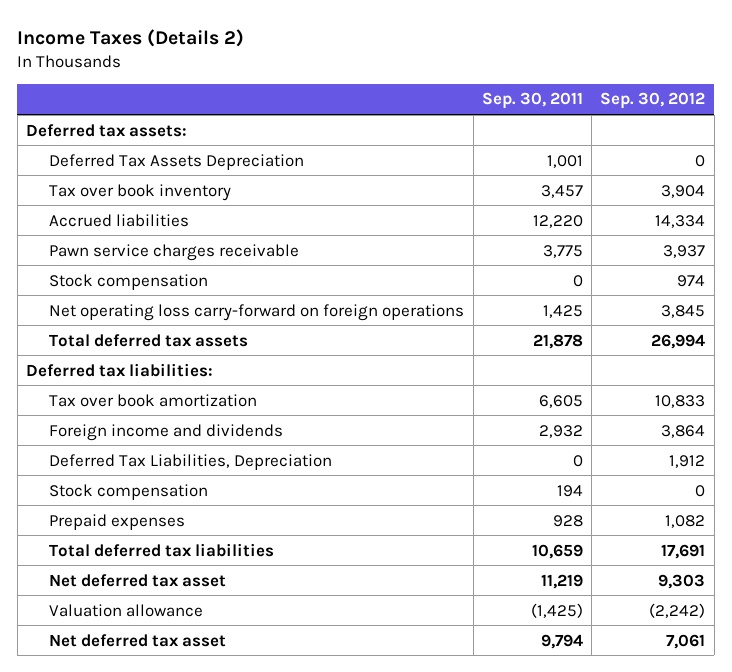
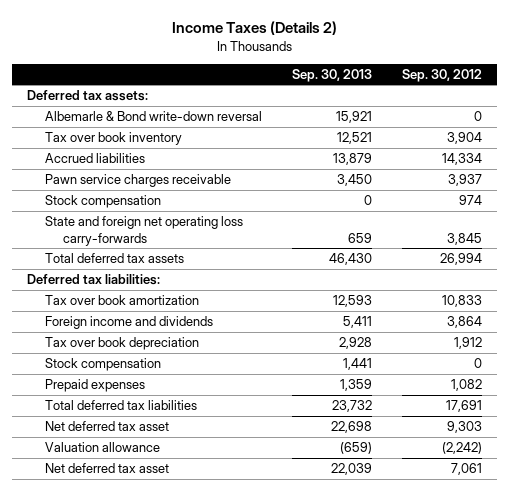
- | Sep. 30, 2011 | Sep. 30, 2012
+ | Sep. 30, 2013 | Sep. 30, 2012
- Deferred Tax Assets Depreciation | 1,001 | 0
+ Albemarle & Bond write-down reversal | 15,921 | 0
- Net operating loss carry-forward on foreign operations | 1,425 | 3,845
+ State and foreign net operating loss carry-forwards | 659 | 3,845
- Deferred Tax Liabilities, Depreciation | 0 | 1,912
+ Tax over book depreciation | 2,928 | 1,912

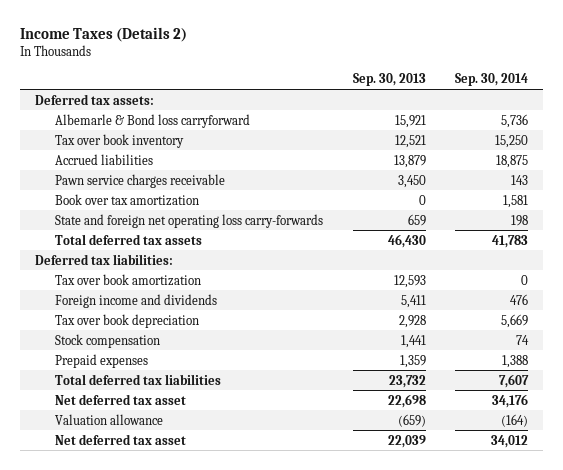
- | Sep. 30, 2013 | Sep. 30, 2012
+ | Sep. 30, 2013 | Sep. 30, 2014
- Albemarle & Bond write-down reversal | 15,921 | 0
+ Albemarle & Bond loss carryforward | 15,921 | 5,736
- Stock compensation | 0 | 974
+ Book over tax amortization | 0 | 1,581

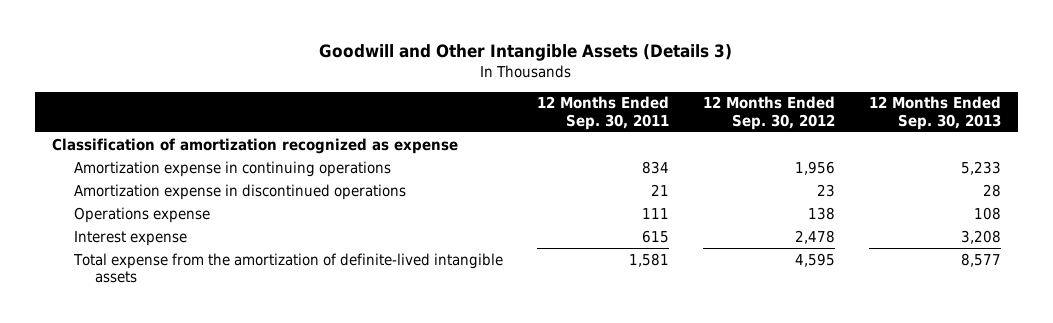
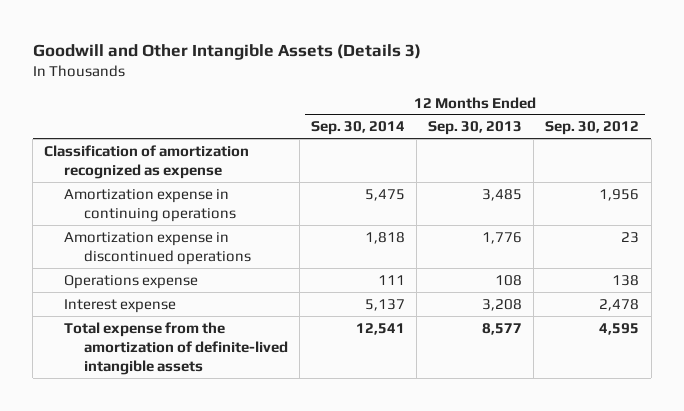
- | 12 Months Ended Sep. 30, 2011 | 12 Months Ended Sep. 30, 2012 | 12 Months Ended Sep. 30, 2013
+ | 12 Months Ended Sep. 30, 2014 | 12 Months Ended Sep. 30, 2013 | 12 Months Ended Sep. 30, 2012
- Amortization expense in continuing operations | 834 | 1,956 | 5,233
- Amortization expense in discontinued operations | 21 | 23 | 28
+ Amortization expense in continuing operations | 5,475 | 3,485 | 1,956
+ Amortization expense in discontinued operations | 1,818 | 1,776 | 23

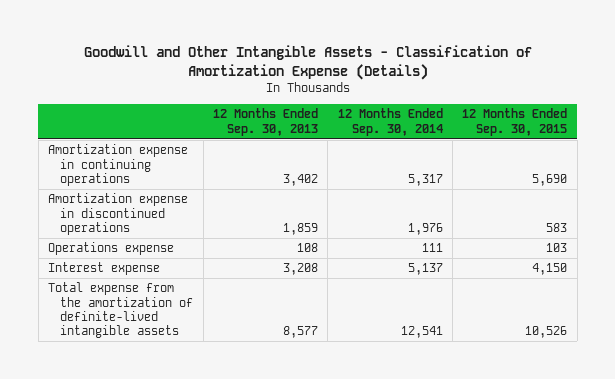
- Goodwill and Other Intangible Assets (Details 3)
+ Goodwill and Other Intangible Assets - Classification of Amortization Expense (Details)
- | 12 Months Ended Sep. 30, 2014 | 12 Months Ended Sep. 30, 2013 | 12 Months Ended Sep. 30, 2012
+ | 12 Months Ended Sep. 30, 2013 | 12 Months Ended Sep. 30, 2014 | 12 Months Ended Sep. 30, 2015
- Classification of amortization recognized as expense
- Amortization expense in continuing operations | 5,475 | 3,485 | 1,956
- Amortization expense in discontinued operations | 1,818 | 1,776 | 23
+ Amortization expense in continuing operations | 3,402 | 5,317 | 5,690
+ Amortization expense in discontinued operations | 1,859 | 1,976 | 583

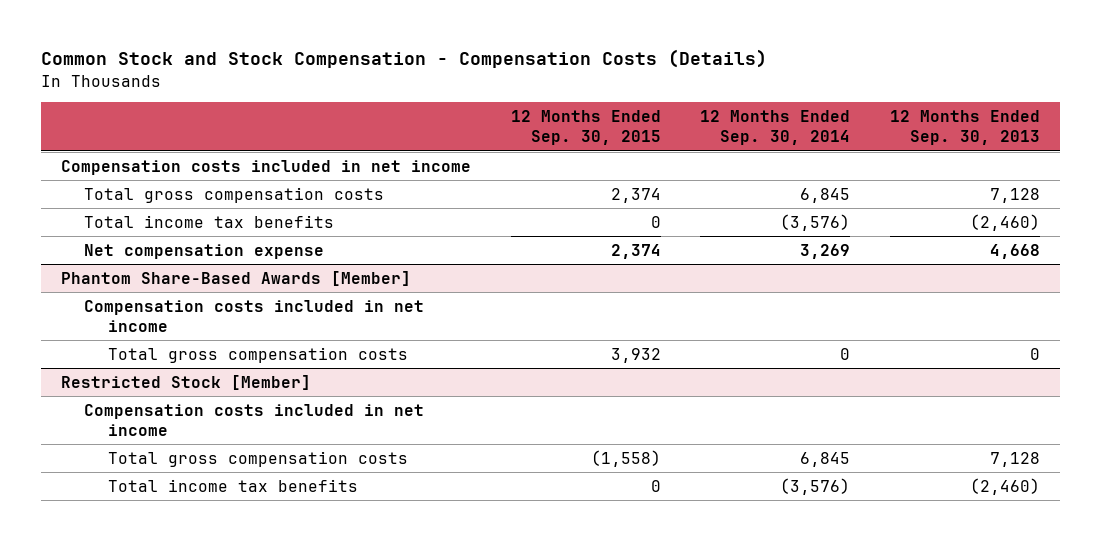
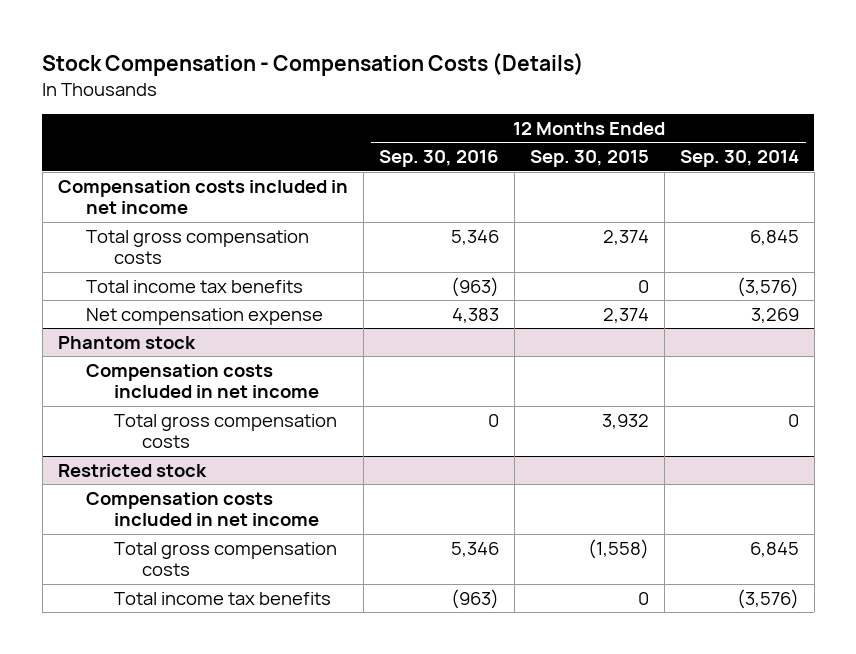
- Common Stock and Stock Compensation - Compensation Costs (Details)
+ Stock Compensation - Compensation Costs (Details)
- | 12 Months Ended Sep. 30, 2015 | 12 Months Ended Sep. 30, 2014 | 12 Months Ended Sep. 30, 2013
+ | 12 Months Ended Sep. 30, 2016 | 12 Months Ended Sep. 30, 2015 | 12 Months Ended Sep. 30, 2014
- Phantom Share-Based Awards [Member]
+ Phantom stock
- Restricted Stock [Member]
+ Restricted stock

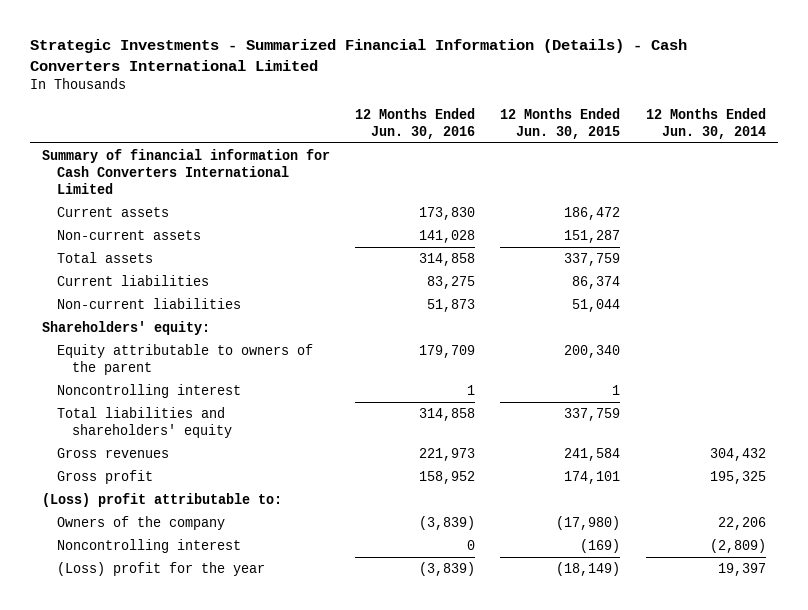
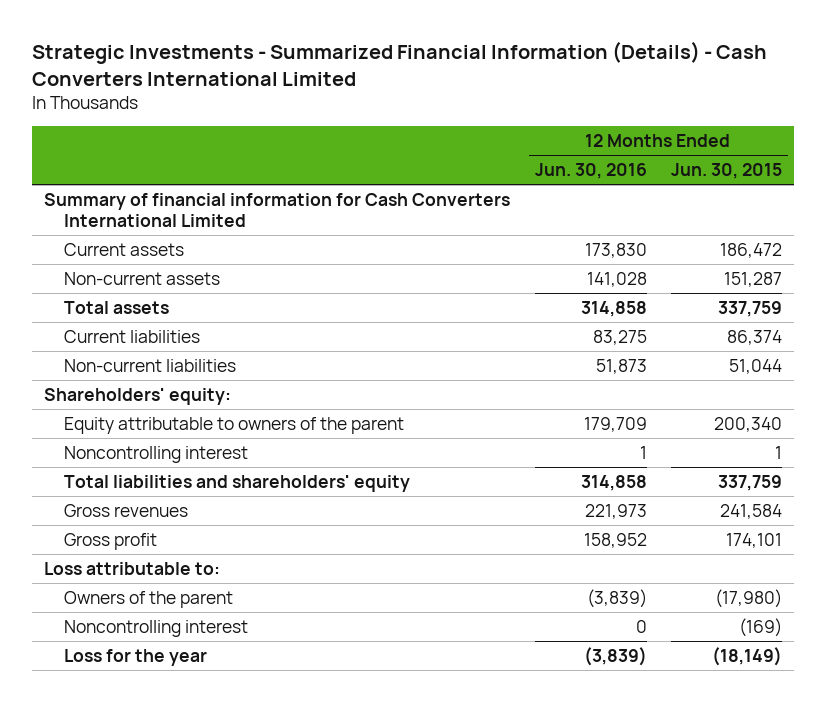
- | 12 Months Ended Jun. 30, 2016 | 12 Months Ended Jun. 30, 2015 | 12 Months Ended Jun. 30, 2014
+ | 12 Months Ended Jun. 30, 2016 | 12 Months Ended Jun. 30, 2015
- (Loss) profit attributable to:
- Owners of the company | (3,839) | (17,980) | 22,206
+ Loss attributable to:
+ Owners of the parent | (3,839) | (17,980)
- (Loss) profit for the year | (3,839) | (18,149) | 19,397
+ Loss for the year | (3,839) | (18,149)

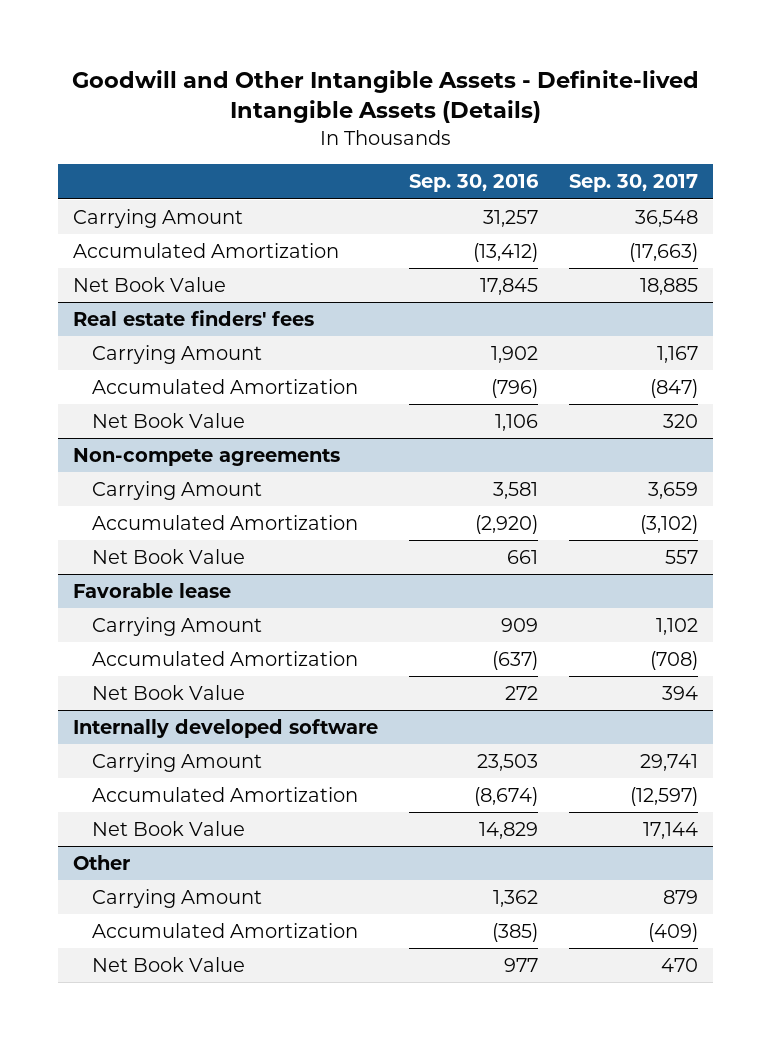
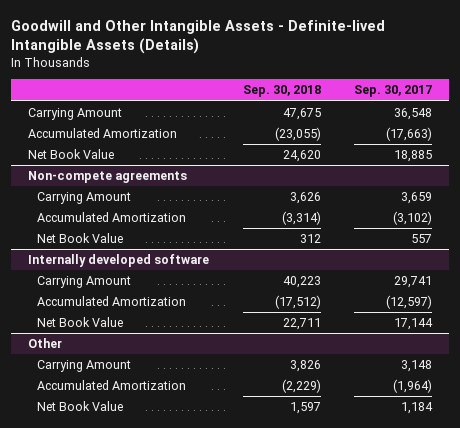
- | Sep. 30, 2016 | Sep. 30, 2017
+ | Sep. 30, 2018 | Sep. 30, 2017
- Real estate finders' fees
- Carrying Amount | 1,902 | 1,167
- Accumulated Amortization | (796) | (847)
- Net Book Value | 1,106 | 320
- Favorable lease
- Carrying Amount | 909 | 1,102
- Accumulated Amortization | (637) | (708)
- Net Book Value | 272 | 394
@ Other
- Carrying Amount | 1,362 | 879
- Accumulated Amortization | (385) | (409)
- Net Book Value | 977 | 470
+ Carrying Amount | 3,826 | 3,148
+ Accumulated Amortization | (2,229) | (1,964)
+ Net Book Value | 1,597 | 1,184

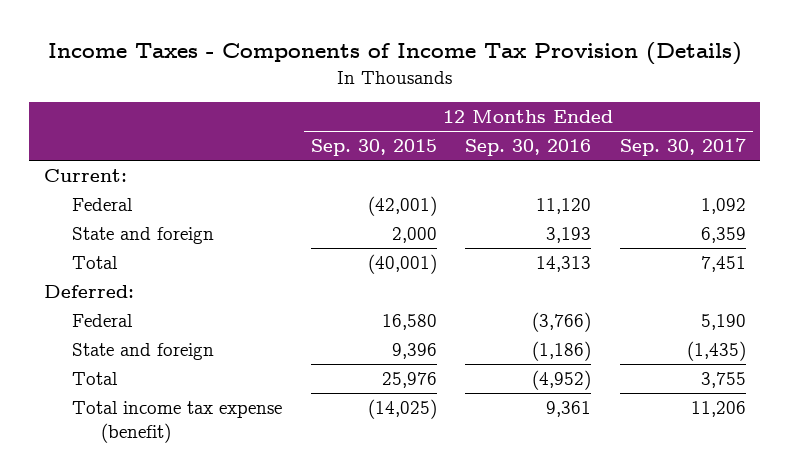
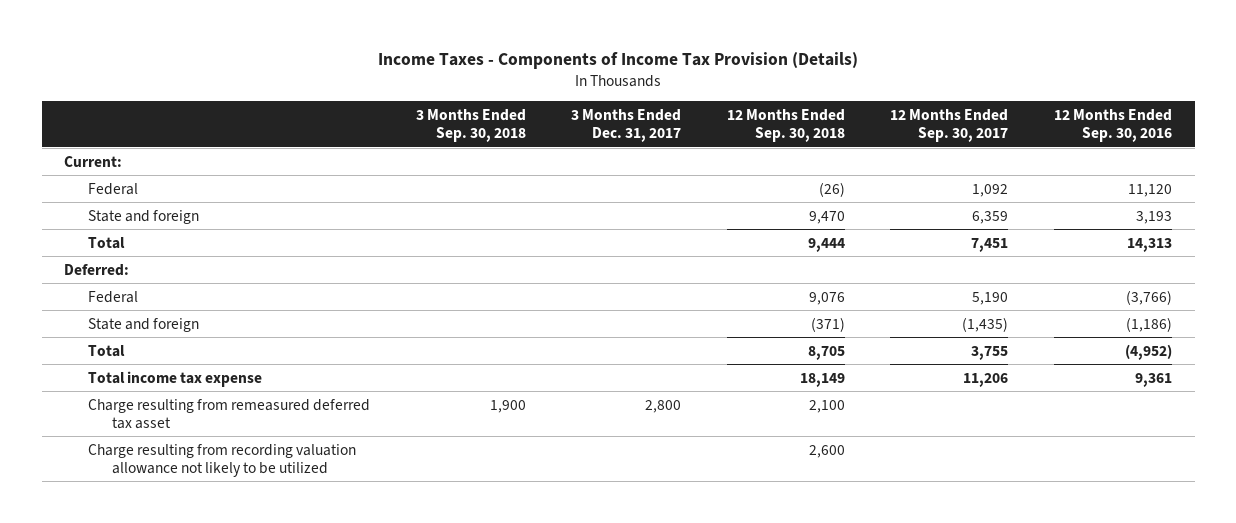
- | 12 Months Ended Sep. 30, 2015 | 12 Months Ended Sep. 30, 2016 | 12 Months Ended Sep. 30, 2017
+ | 3 Months Ended Sep. 30, 2018 | 3 Months Ended Dec. 31, 2017 | 12 Months Ended Sep. 30, 2018 | 12 Months Ended Sep. 30, 2017 | 12 Months Ended Sep. 30, 2016
- Total income tax expense (benefit) | (14,025) | 9,361 | 11,206
+ Total income tax expense | | | 18,149 | 11,206 | 9,361
+ Charge resulting from remeasured deferred tax asset | 1,900 | 2,800 | 2,100 | |
+ Charge resulting from recording valuation allowance not likely to be utilized | | | 2,600 | |

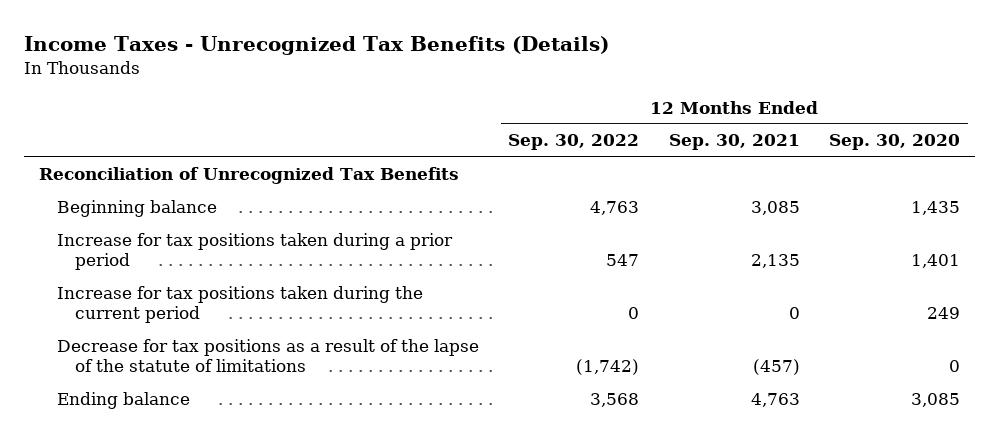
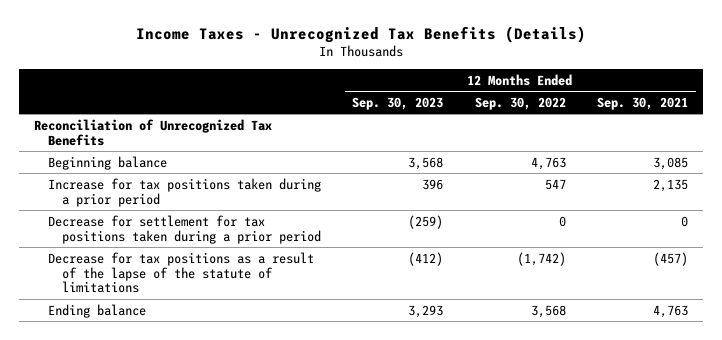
- | 12 Months Ended Sep. 30, 2022 | 12 Months Ended Sep. 30, 2021 | 12 Months Ended Sep. 30, 2020
+ | 12 Months Ended Sep. 30, 2023 | 12 Months Ended Sep. 30, 2022 | 12 Months Ended Sep. 30, 2021
- Increase for tax positions taken during the current period | 0 | 0 | 249
+ Decrease for settlement for tax positions taken during a prior period | (259) | 0 | 0

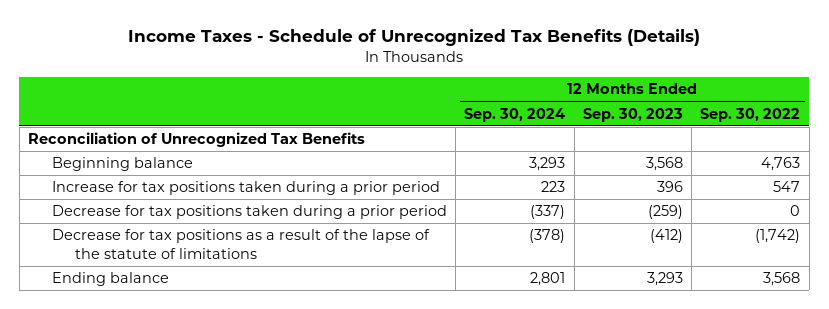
- Income Taxes - Unrecognized Tax Benefits (Details)
+ Income Taxes - Schedule of Unrecognized Tax Benefits (Details)
- | 12 Months Ended Sep. 30, 2023 | 12 Months Ended Sep. 30, 2022 | 12 Months Ended Sep. 30, 2021
+ | 12 Months Ended Sep. 30, 2024 | 12 Months Ended Sep. 30, 2023 | 12 Months Ended Sep. 30, 2022
- Decrease for settlement for tax positions taken during a prior period | (259) | 0 | 0
+ Decrease for tax positions taken during a prior period | (337) | (259) | 0

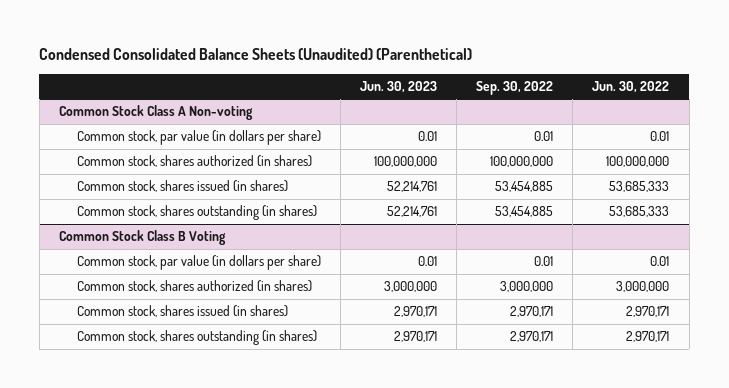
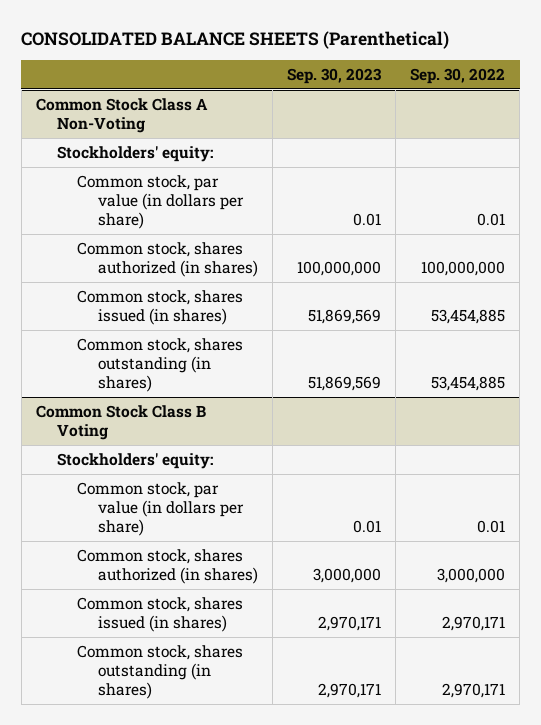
- Condensed Consolidated Balance Sheets (Unaudited) (Parenthetical)
+ CONSOLIDATED BALANCE SHEETS (Parenthetical)
- | Jun. 30, 2023 | Sep. 30, 2022 | Jun. 30, 2022
+ | Sep. 30, 2023 | Sep. 30, 2022
- Common Stock Class A Non-voting
+ Common Stock Class A Non-Voting
+ Stockholders' equity:
@ Common Stock Class B Voting
+ Stockholders' equity:

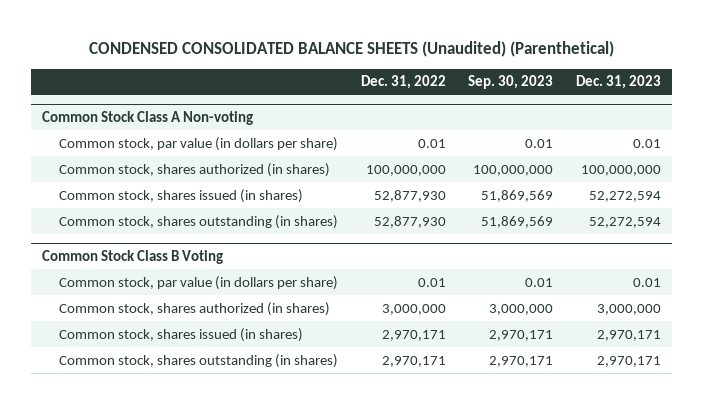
- CONSOLIDATED BALANCE SHEETS (Parenthetical)
+ CONDENSED CONSOLIDATED BALANCE SHEETS (Unaudited) (Parenthetical)
- | Sep. 30, 2023 | Sep. 30, 2022
+ | Dec. 31, 2022 | Sep. 30, 2023 | Dec. 31, 2023
- Common Stock Class A Non-Voting
- Stockholders' equity:
+ Common Stock Class A Non-voting
@ Common Stock Class B Voting
- Stockholders' equity:

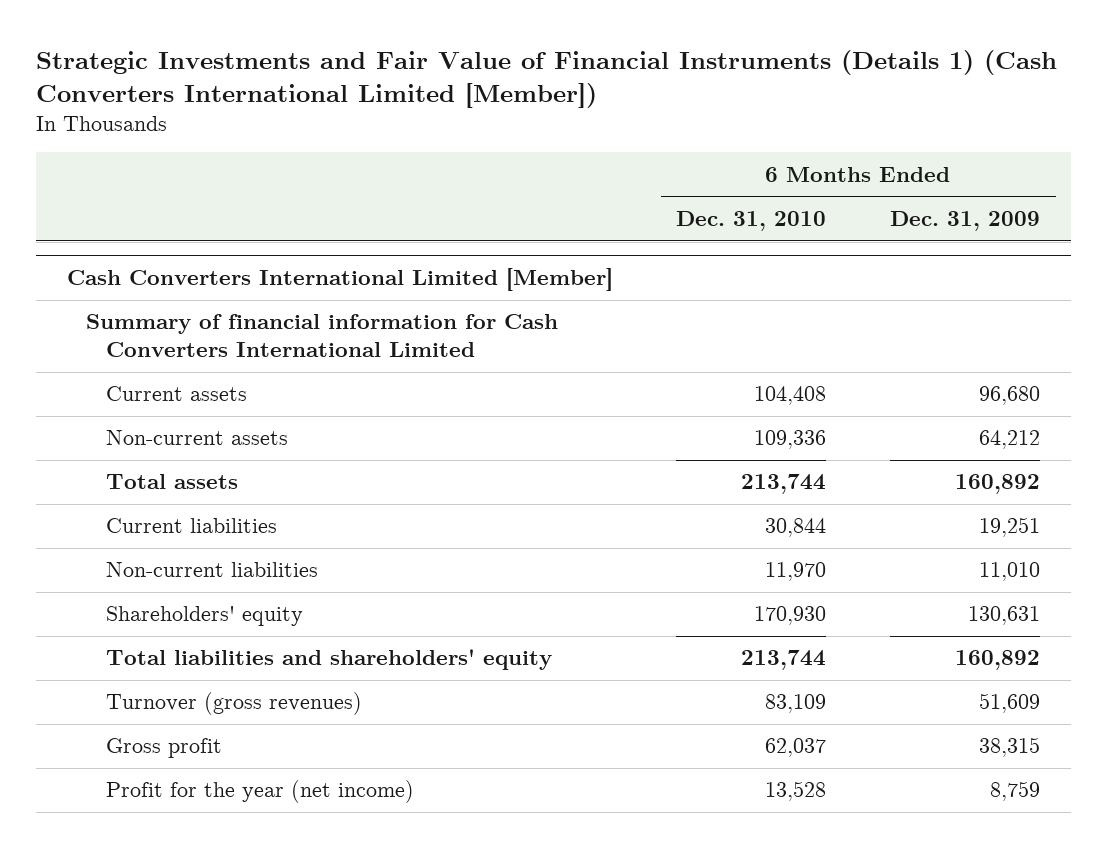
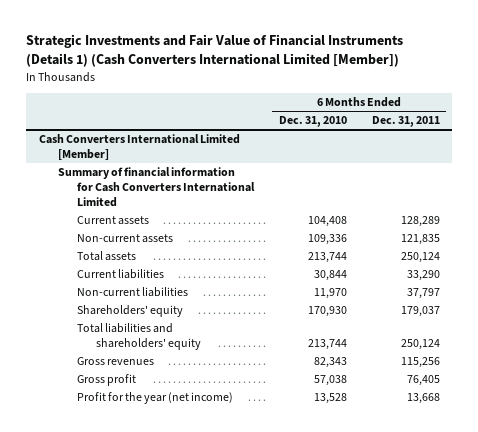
- | 6 Months Ended Dec. 31, 2010 | 6 Months Ended Dec. 31, 2009
+ | 6 Months Ended Dec. 31, 2010 | 6 Months Ended Dec. 31, 2011
@ Cash Converters International Limited [Member]
- Turnover (gross revenues) | 83,109 | 51,609
- Gross profit | 62,037 | 38,315
+ Gross revenues | 82,343 | 115,256
+ Gross profit | 57,038 | 76,405

